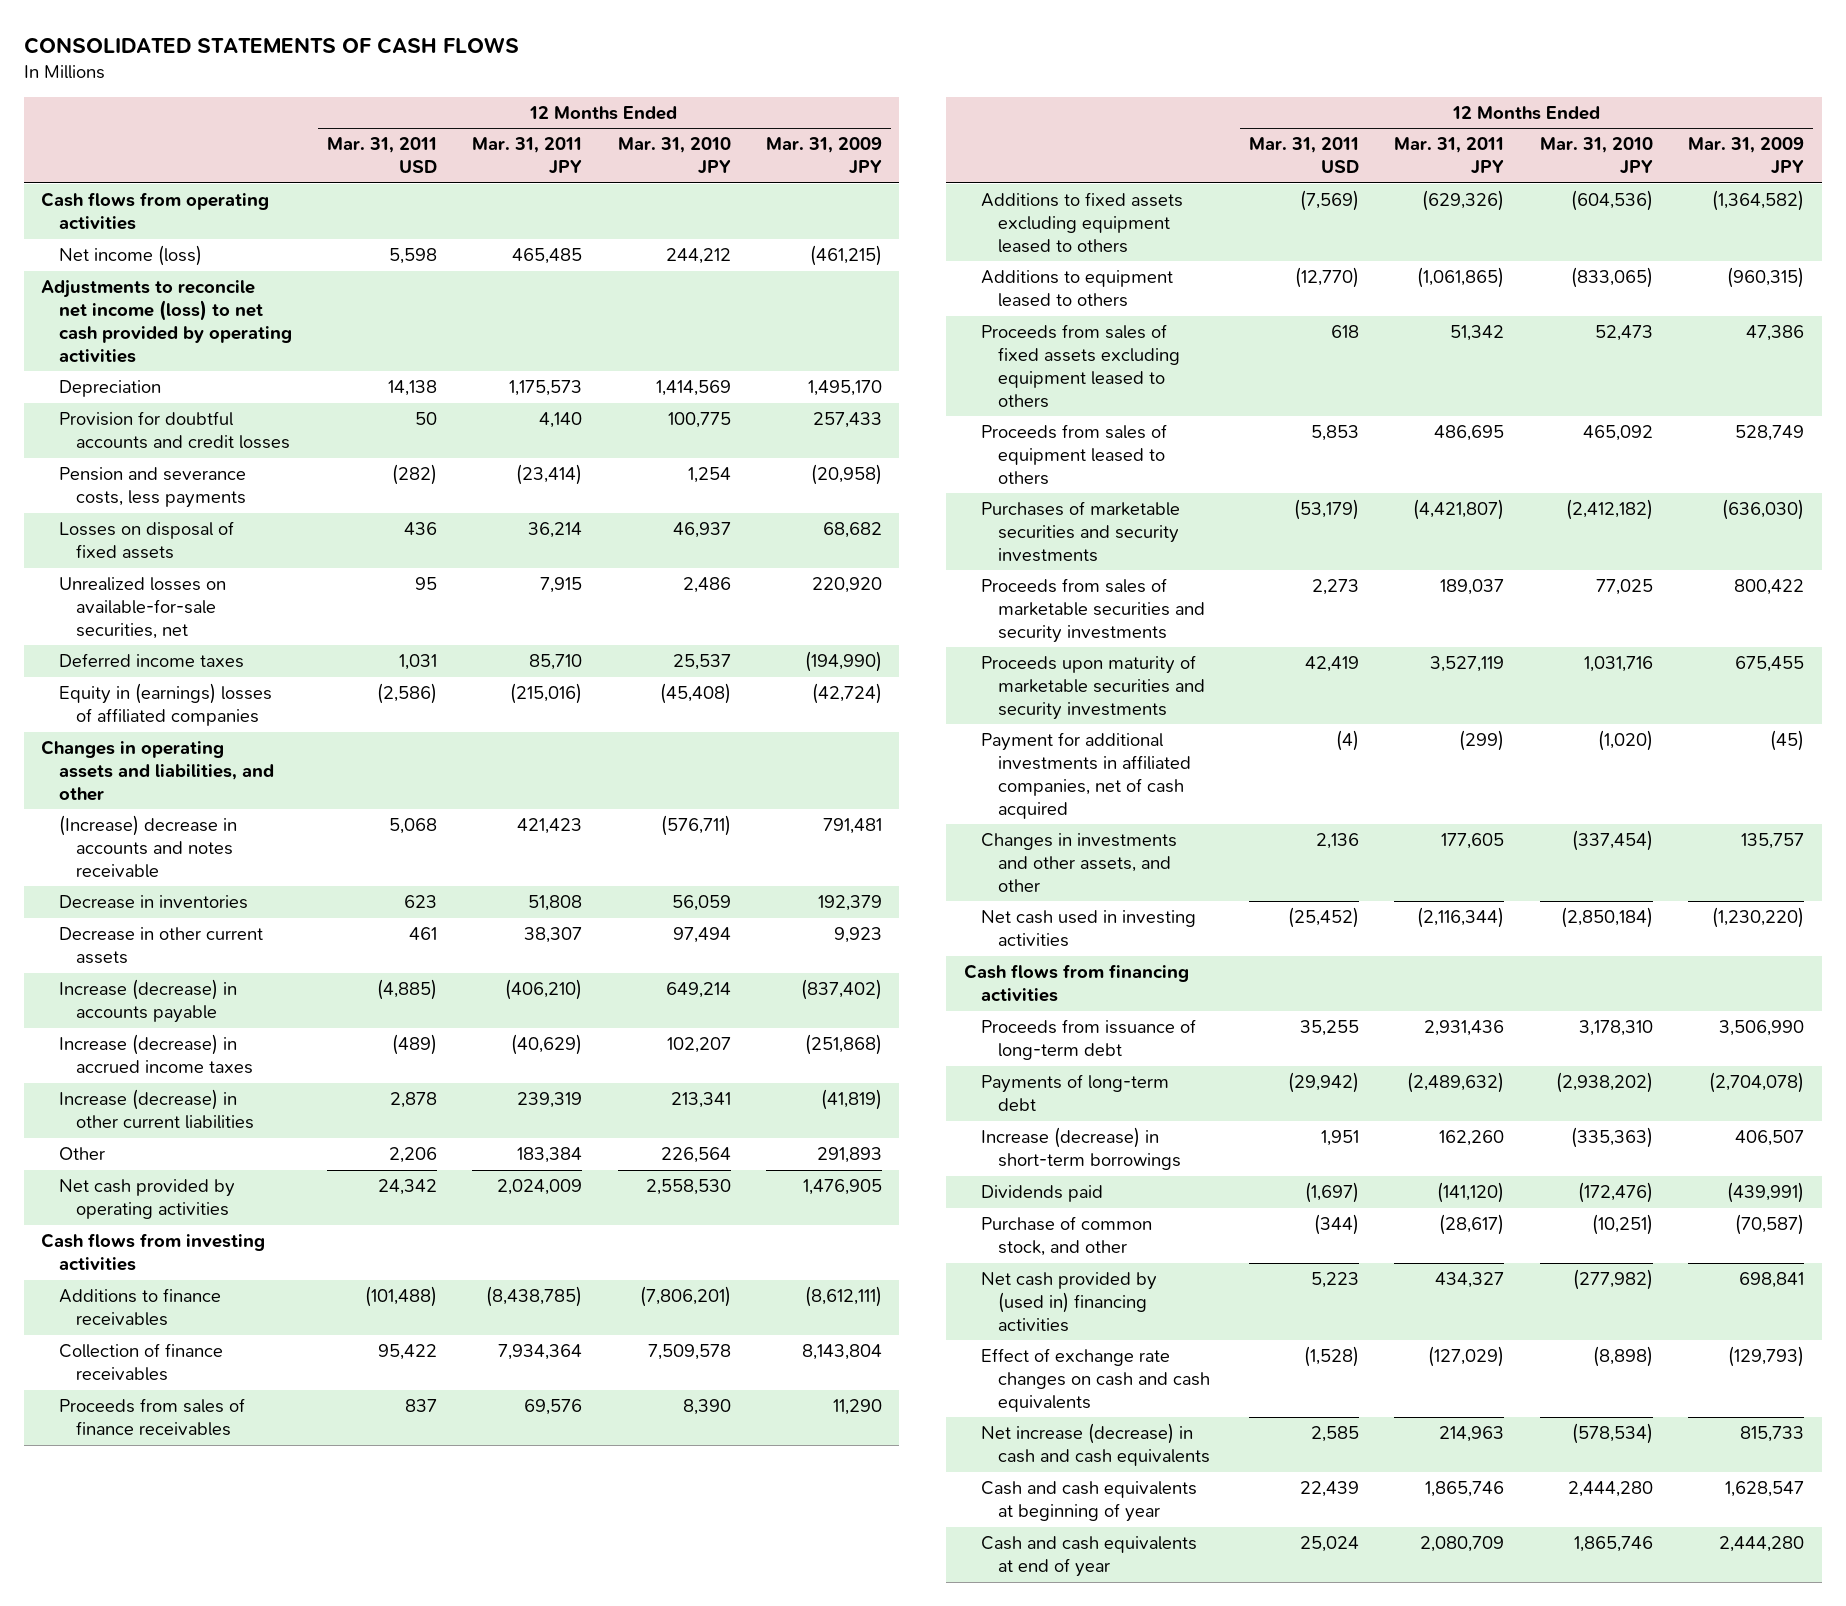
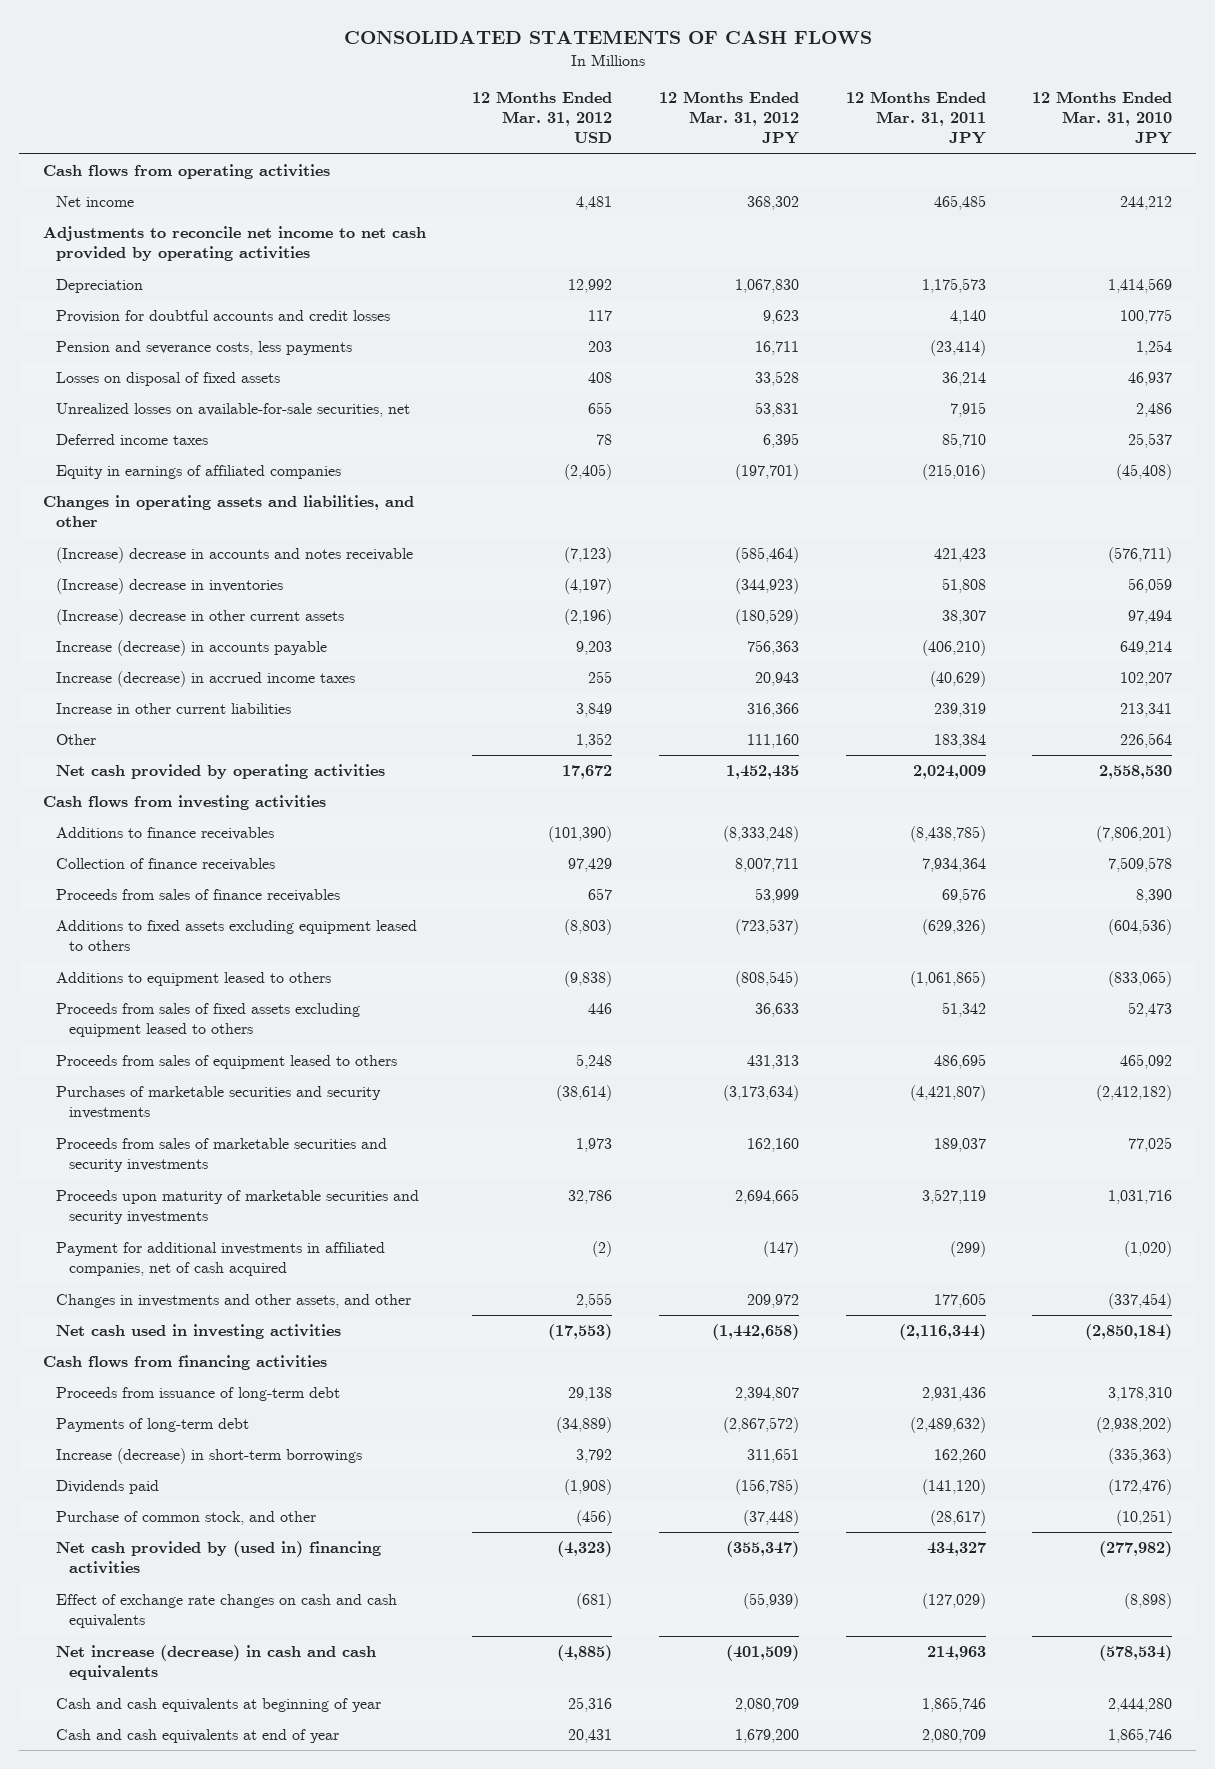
- | 12 Months Ended Mar. 31, 2011 USD | 12 Months Ended Mar. 31, 2011 JPY | 12 Months Ended Mar. 31, 2010 JPY | 12 Months Ended Mar. 31, 2009 JPY
+ | 12 Months Ended Mar. 31, 2012 USD | 12 Months Ended Mar. 31, 2012 JPY | 12 Months Ended Mar. 31, 2011 JPY | 12 Months Ended Mar. 31, 2010 JPY
- Net income (loss) | 5,598 | 465,485 | 244,212 | (461,215)
- Adjustments to reconcile net income (loss) to net cash provided by operating activities
+ Net income | 4,481 | 368,302 | 465,485 | 244,212
+ Adjustments to reconcile net income to net cash provided by operating activities
- Equity in (earnings) losses of affiliated companies | (2,586) | (215,016) | (45,408) | (42,724)
+ Equity in earnings of affiliated companies | (2,405) | (197,701) | (215,016) | (45,408)
- Decrease in inventories | 623 | 51,808 | 56,059 | 192,379
- Decrease in other current assets | 461 | 38,307 | 97,494 | 9,923
+ (Increase) decrease in inventories | (4,197) | (344,923) | 51,808 | 56,059
+ (Increase) decrease in other current assets | (2,196) | (180,529) | 38,307 | 97,494
- Increase (decrease) in other current liabilities | 2,878 | 239,319 | 213,341 | (41,819)
+ Increase in other current liabilities | 3,849 | 316,366 | 239,319 | 213,341

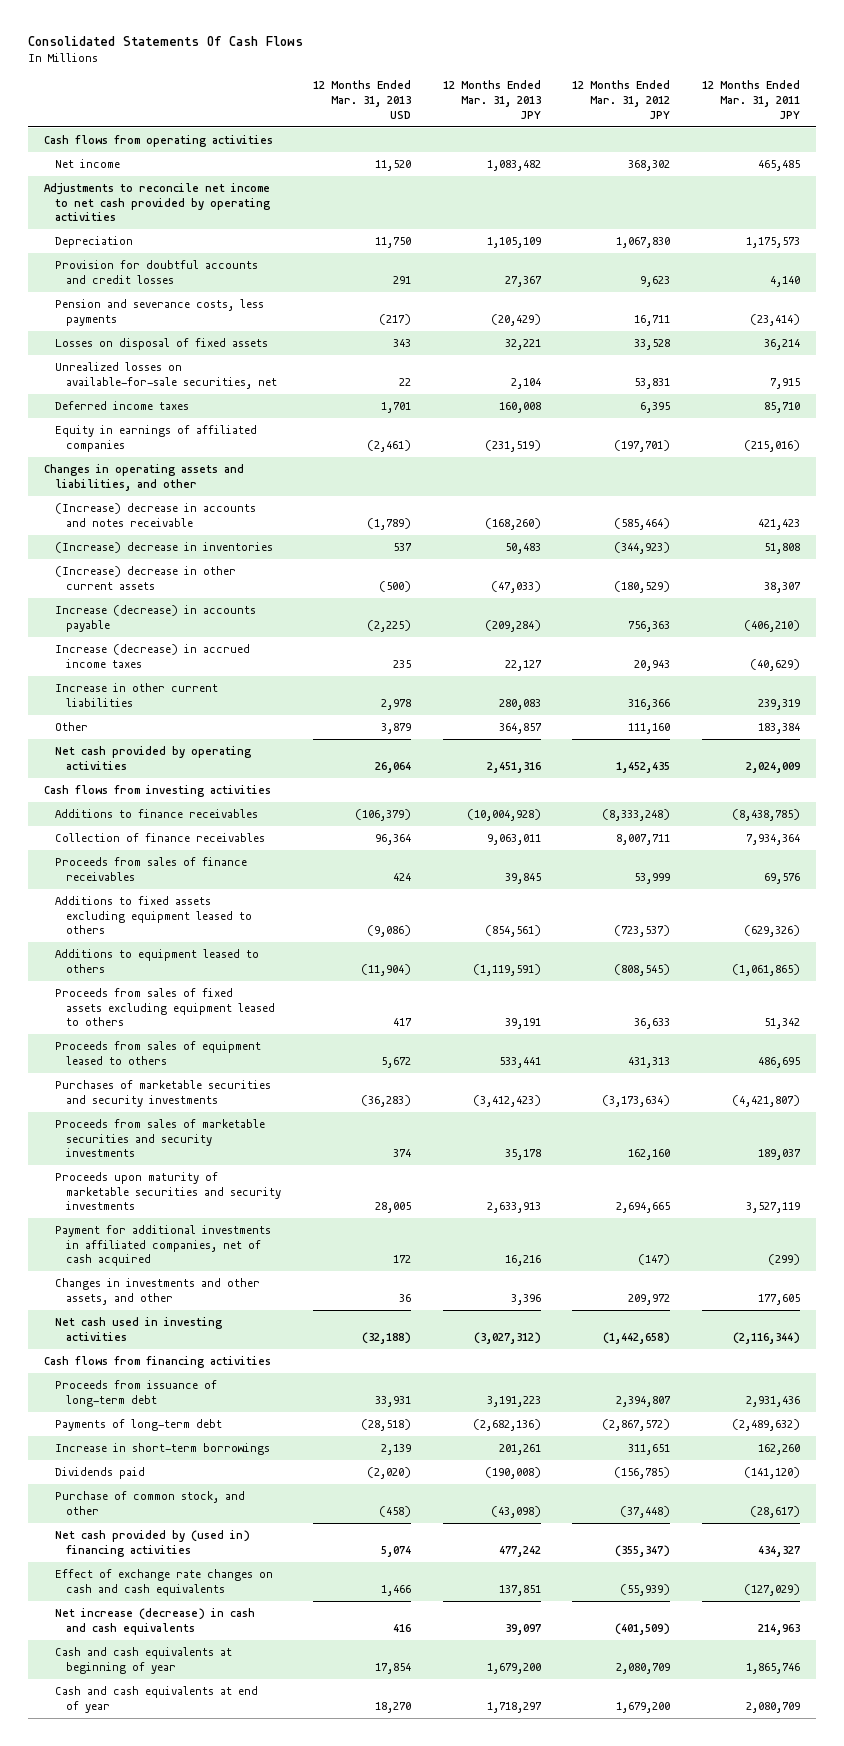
- CONSOLIDATED STATEMENTS OF CASH FLOWS
+ Consolidated Statements Of Cash Flows
- | 12 Months Ended Mar. 31, 2012 USD | 12 Months Ended Mar. 31, 2012 JPY | 12 Months Ended Mar. 31, 2011 JPY | 12 Months Ended Mar. 31, 2010 JPY
+ | 12 Months Ended Mar. 31, 2013 USD | 12 Months Ended Mar. 31, 2013 JPY | 12 Months Ended Mar. 31, 2012 JPY | 12 Months Ended Mar. 31, 2011 JPY
- Increase (decrease) in short-term borrowings | 3,792 | 311,651 | 162,260 | (335,363)
+ Increase in short-term borrowings | 2,139 | 201,261 | 311,651 | 162,260

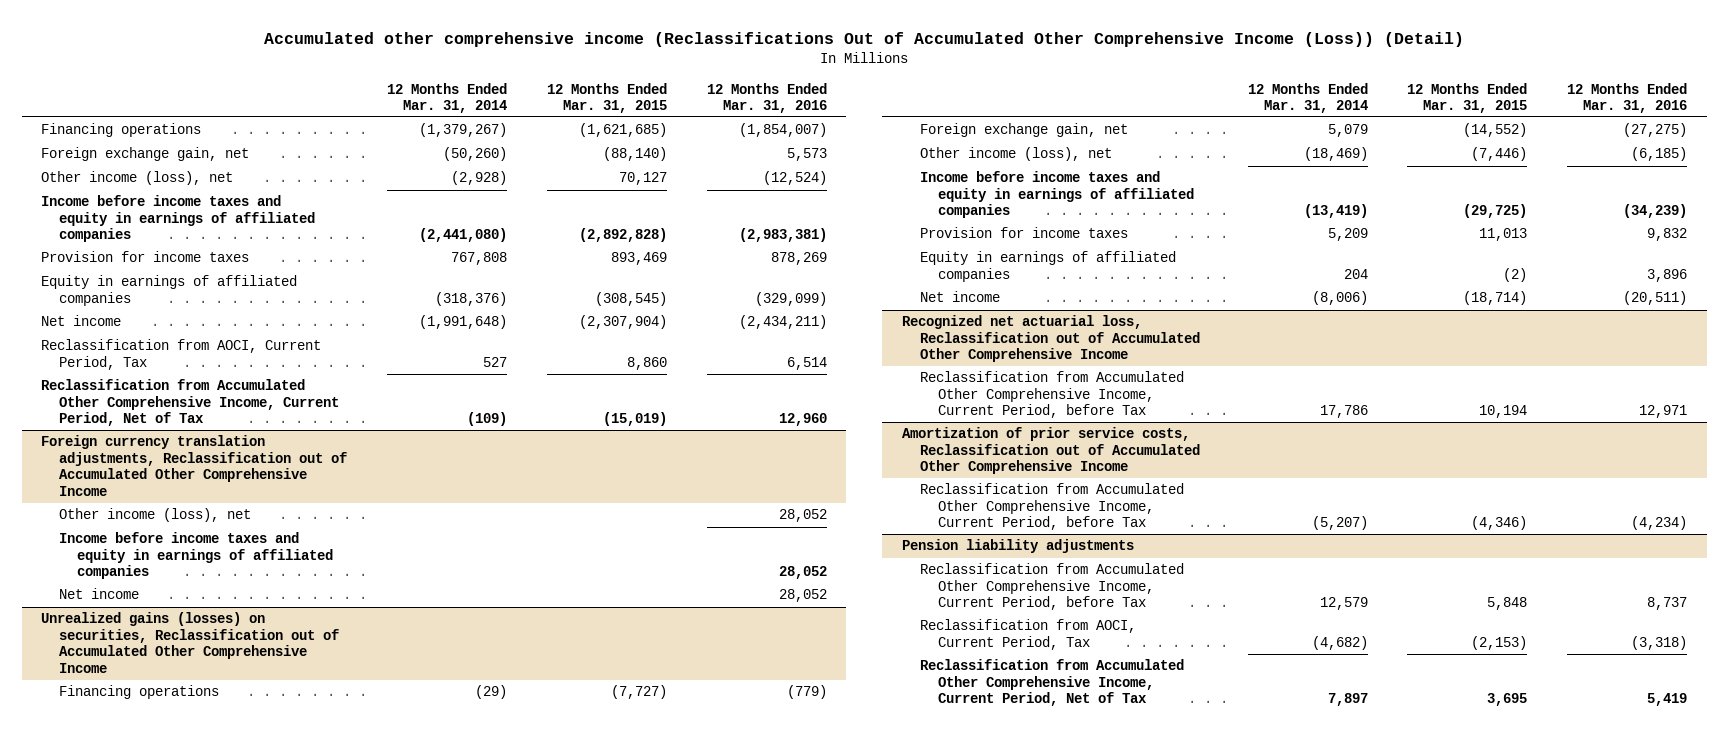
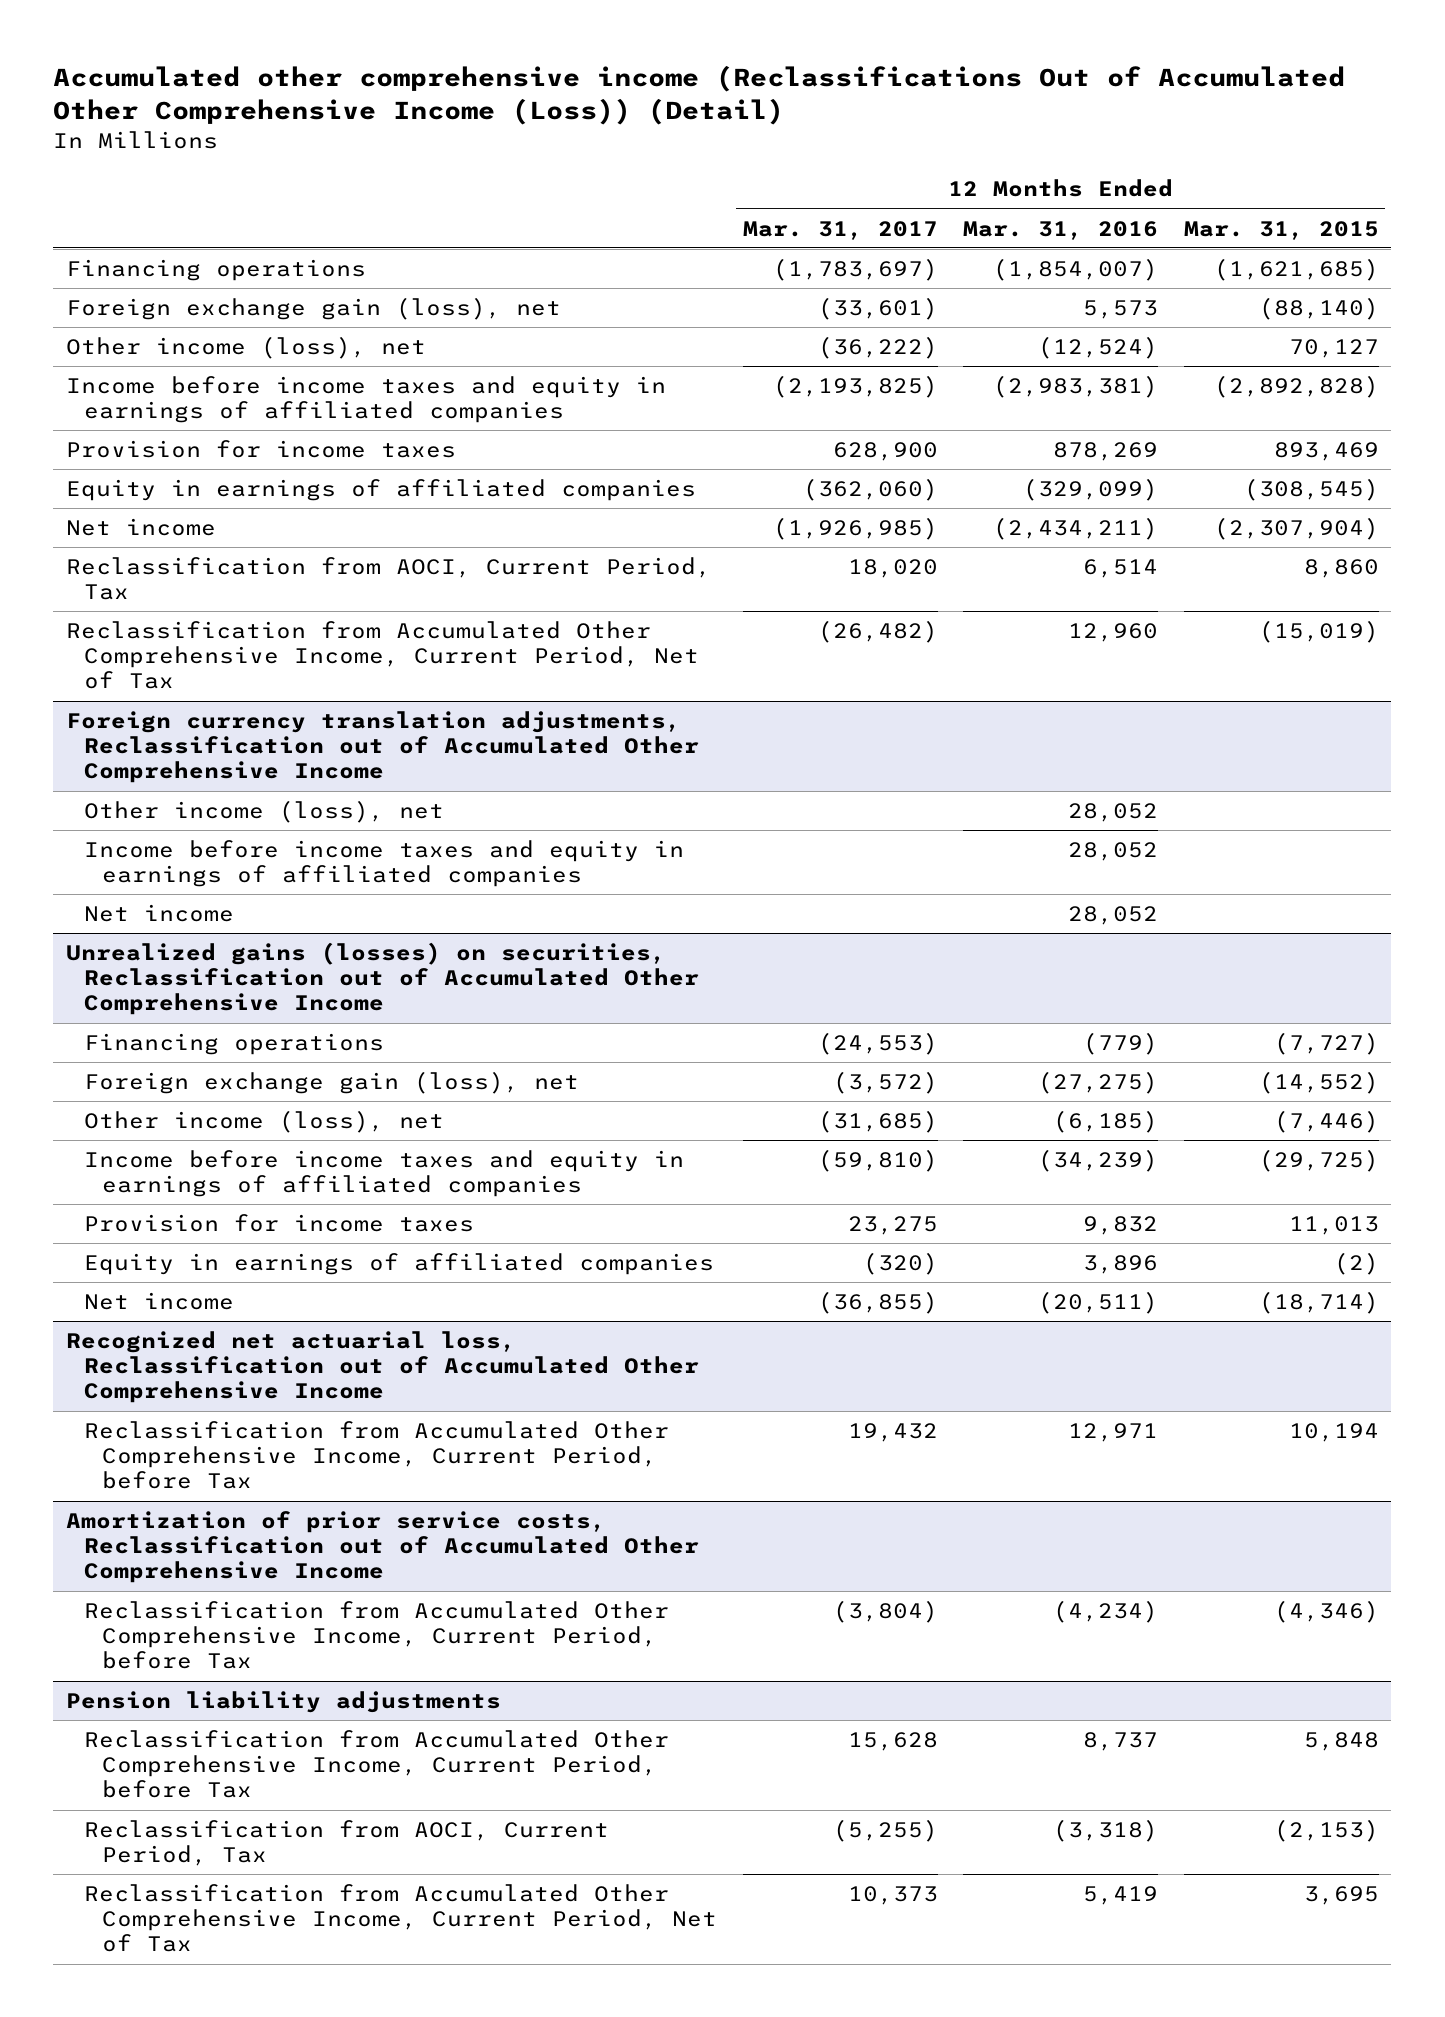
- | 12 Months Ended Mar. 31, 2014 | 12 Months Ended Mar. 31, 2015 | 12 Months Ended Mar. 31, 2016
+ | 12 Months Ended Mar. 31, 2017 | 12 Months Ended Mar. 31, 2016 | 12 Months Ended Mar. 31, 2015
- Foreign exchange gain, net | (50,260) | (88,140) | 5,573
+ Foreign exchange gain (loss), net | (33,601) | 5,573 | (88,140)
@ Unrealized gains (losses) on securities, Reclassification out of Accumulated Other Comprehensive Income
- Foreign exchange gain, net | 5,079 | (14,552) | (27,275)
+ Foreign exchange gain (loss), net | (3,572) | (27,275) | (14,552)

